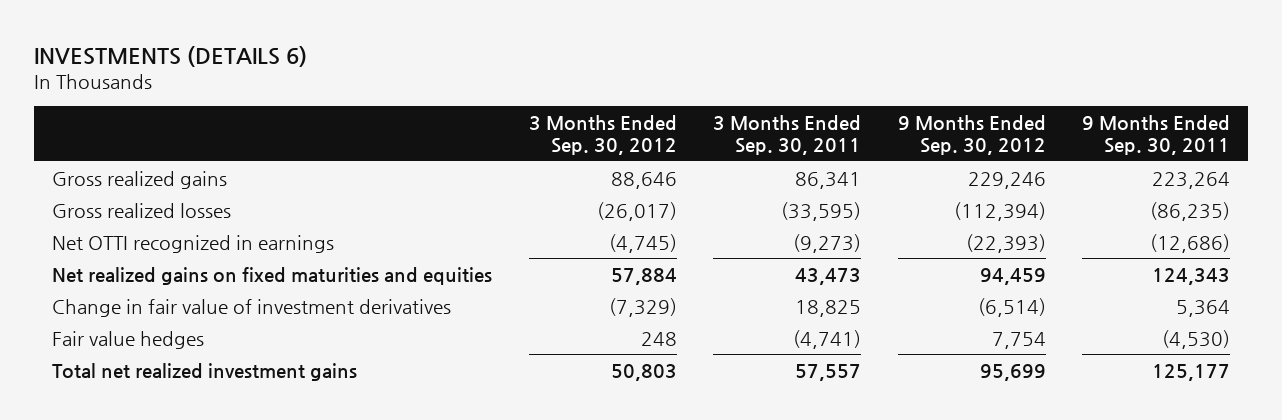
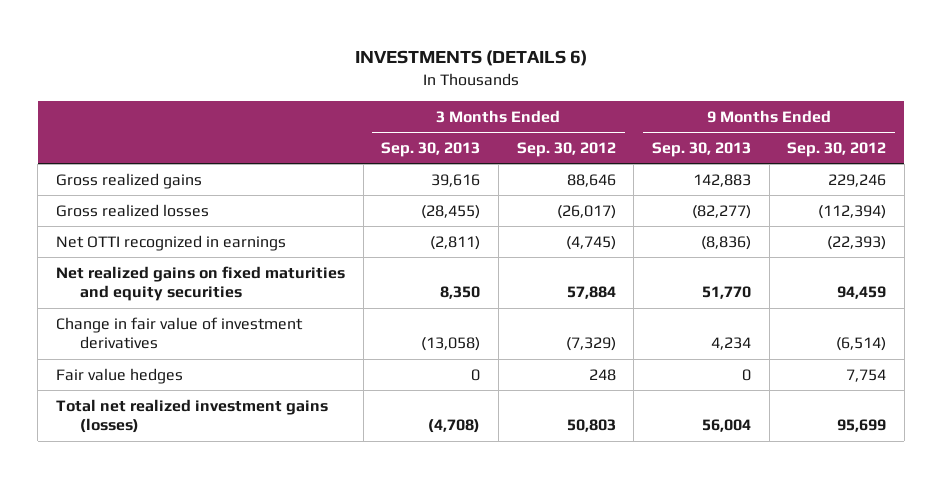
- | 3 Months Ended Sep. 30, 2012 | 3 Months Ended Sep. 30, 2011 | 9 Months Ended Sep. 30, 2012 | 9 Months Ended Sep. 30, 2011
+ | 3 Months Ended Sep. 30, 2013 | 3 Months Ended Sep. 30, 2012 | 9 Months Ended Sep. 30, 2013 | 9 Months Ended Sep. 30, 2012
- Net realized gains on fixed maturities and equities | 57,884 | 43,473 | 94,459 | 124,343
+ Net realized gains on fixed maturities and equity securities | 8,350 | 57,884 | 51,770 | 94,459
- Total net realized investment gains | 50,803 | 57,557 | 95,699 | 125,177
+ Total net realized investment gains (losses) | (4,708) | 50,803 | 56,004 | 95,699

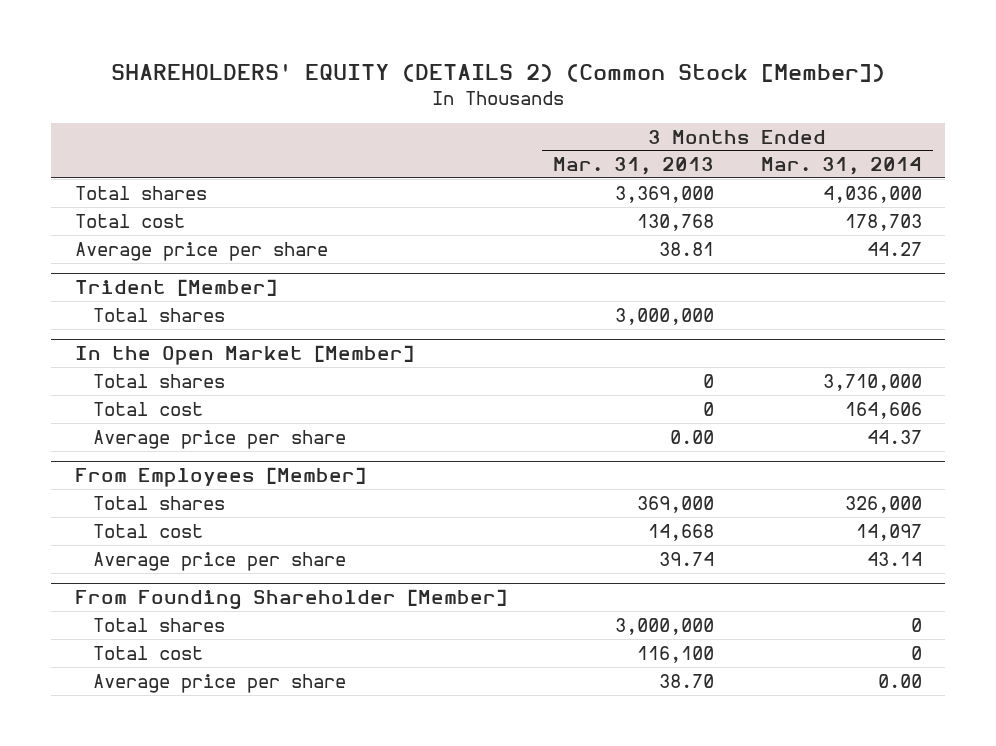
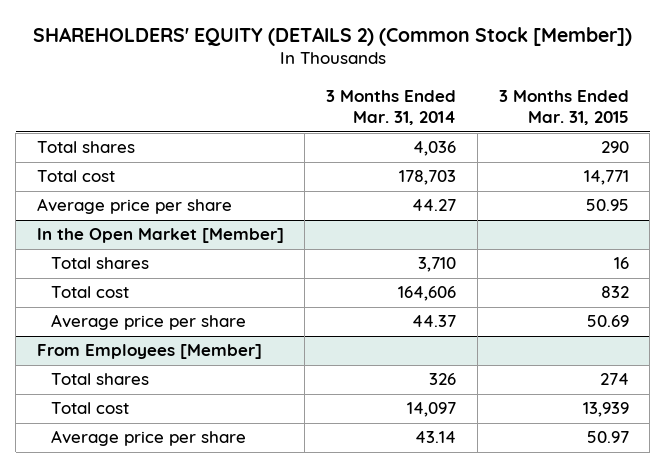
- | 3 Months Ended Mar. 31, 2013 | 3 Months Ended Mar. 31, 2014
+ | 3 Months Ended Mar. 31, 2014 | 3 Months Ended Mar. 31, 2015
- Total shares | 3,369,000 | 4,036,000
+ Total shares | 4,036 | 290
- Trident [Member]
- Total shares | 3,000,000 |
@ In the Open Market [Member]
- Total shares | 0 | 3,710,000
+ Total shares | 3,710 | 16
@ From Employees [Member]
- Total shares | 369,000 | 326,000
+ Total shares | 326 | 274
- From Founding Shareholder [Member]
- Total shares | 3,000,000 | 0
- Total cost | 116,100 | 0
- Average price per share | 38.70 | 0.00

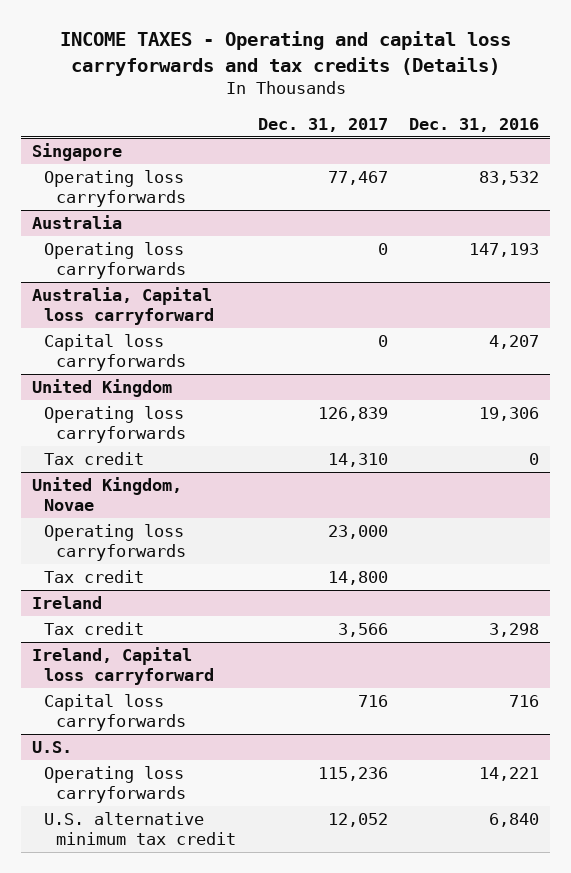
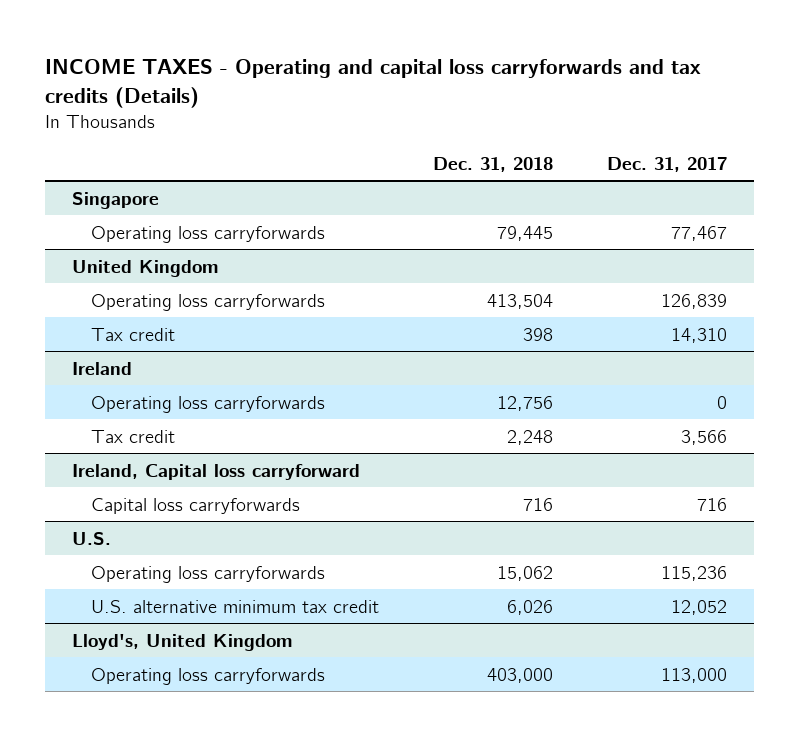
- | Dec. 31, 2017 | Dec. 31, 2016
+ | Dec. 31, 2018 | Dec. 31, 2017
- Australia
- Operating loss carryforwards | 0 | 147,193
- Australia, Capital loss carryforward
- Capital loss carryforwards | 0 | 4,207
- United Kingdom, Novae
- Operating loss carryforwards | 23,000 |
- Tax credit | 14,800 |
@ Ireland
+ Operating loss carryforwards | 12,756 | 0
+ Lloyd's, United Kingdom
+ Operating loss carryforwards | 403,000 | 113,000

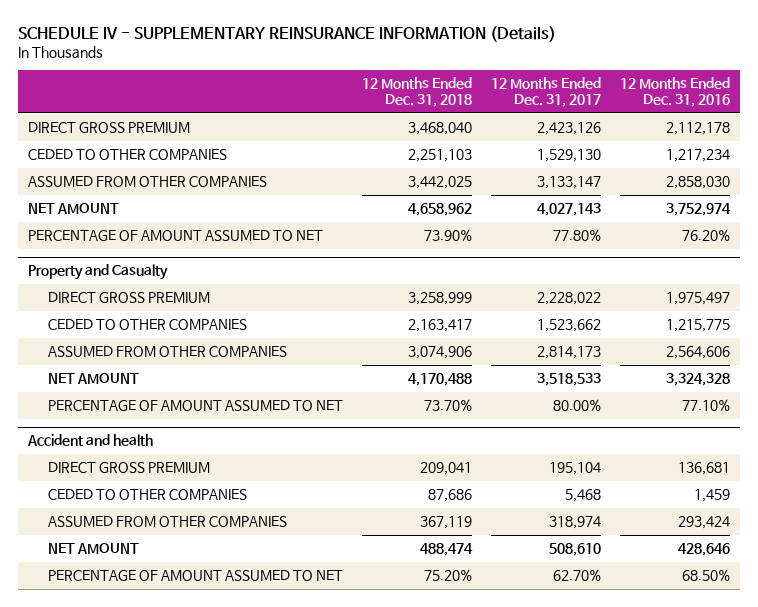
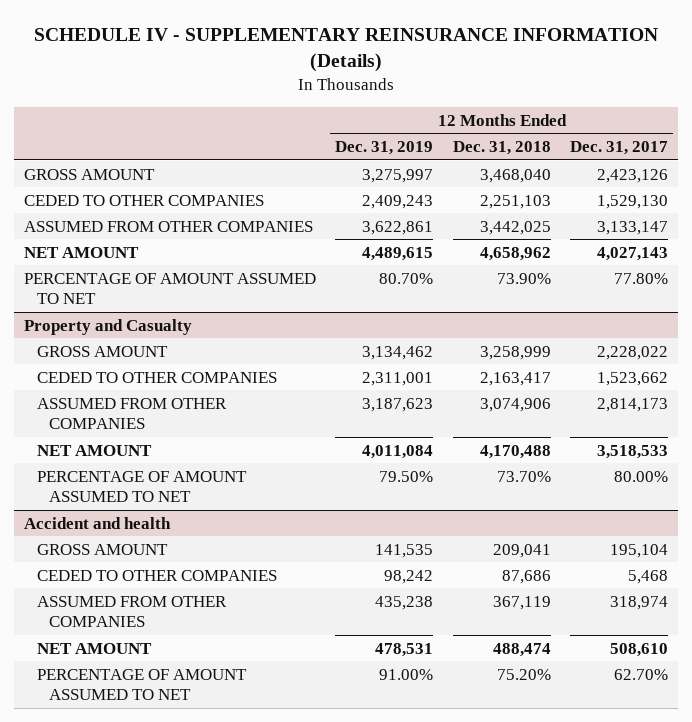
- | 12 Months Ended Dec. 31, 2018 | 12 Months Ended Dec. 31, 2017 | 12 Months Ended Dec. 31, 2016
+ | 12 Months Ended Dec. 31, 2019 | 12 Months Ended Dec. 31, 2018 | 12 Months Ended Dec. 31, 2017
- DIRECT GROSS PREMIUM | 3,468,040 | 2,423,126 | 2,112,178
+ GROSS AMOUNT | 3,275,997 | 3,468,040 | 2,423,126
@ Property and Casualty
- DIRECT GROSS PREMIUM | 3,258,999 | 2,228,022 | 1,975,497
+ GROSS AMOUNT | 3,134,462 | 3,258,999 | 2,228,022
@ Accident and health
- DIRECT GROSS PREMIUM | 209,041 | 195,104 | 136,681
+ GROSS AMOUNT | 141,535 | 209,041 | 195,104

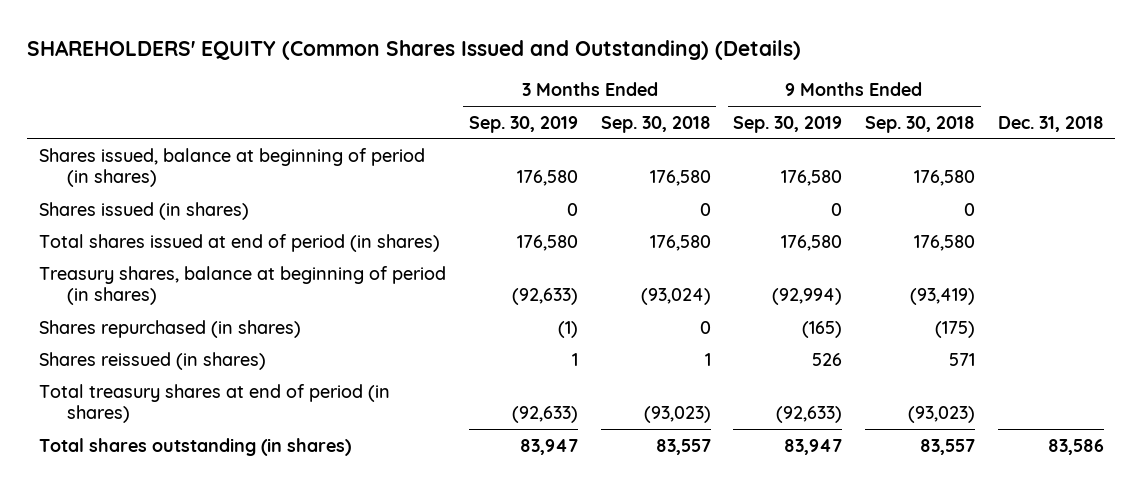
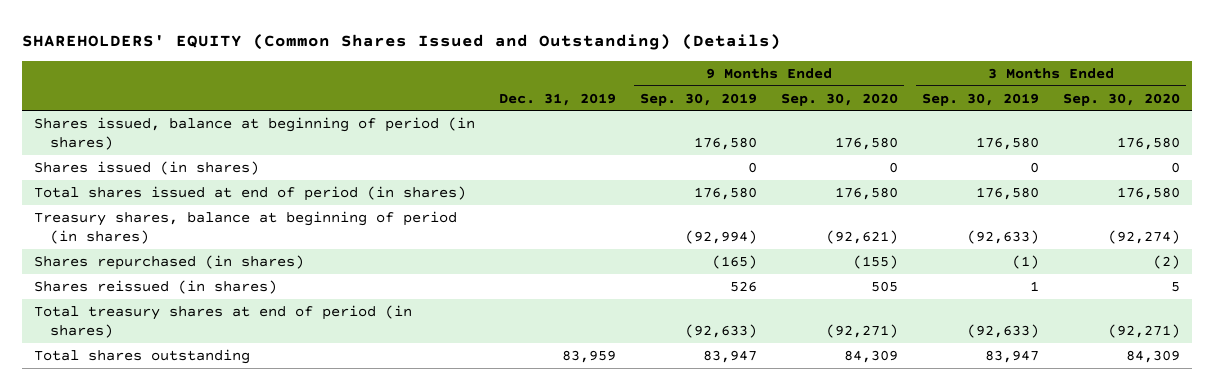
- | 3 Months Ended Sep. 30, 2019 | 3 Months Ended Sep. 30, 2018 | 9 Months Ended Sep. 30, 2019 | 9 Months Ended Sep. 30, 2018 | Dec. 31, 2018
+ | Dec. 31, 2019 | 9 Months Ended Sep. 30, 2019 | 9 Months Ended Sep. 30, 2020 | 3 Months Ended Sep. 30, 2019 | 3 Months Ended Sep. 30, 2020
- Total shares outstanding (in shares) | 83,947 | 83,557 | 83,947 | 83,557 | 83,586
+ Total shares outstanding | 83,959 | 83,947 | 84,309 | 83,947 | 84,309

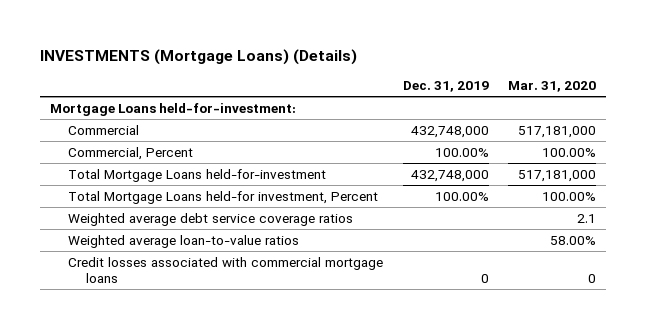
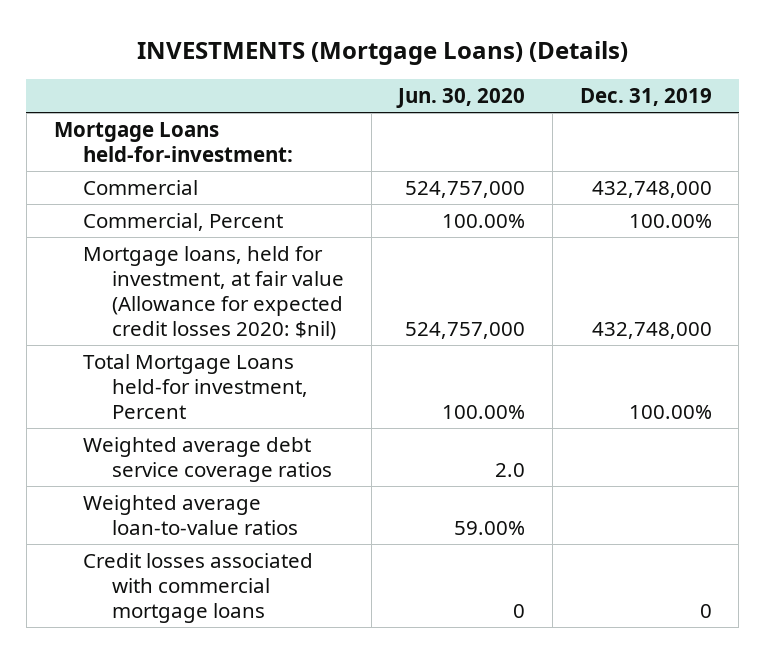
- | Dec. 31, 2019 | Mar. 31, 2020
+ | Jun. 30, 2020 | Dec. 31, 2019
- Total Mortgage Loans held-for-investment | 432,748,000 | 517,181,000
+ Mortgage loans, held for investment, at fair value (Allowance for expected credit losses 2020: $nil) | 524,757,000 | 432,748,000

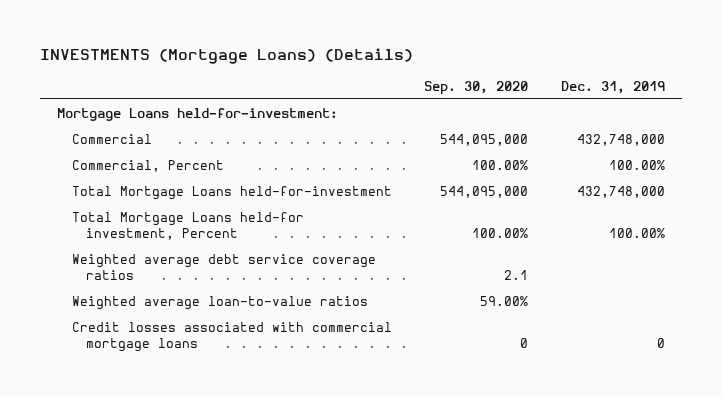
- | Jun. 30, 2020 | Dec. 31, 2019
+ | Sep. 30, 2020 | Dec. 31, 2019
- Mortgage loans, held for investment, at fair value (Allowance for expected credit losses 2020: $nil) | 524,757,000 | 432,748,000
+ Total Mortgage Loans held-for-investment | 544,095,000 | 432,748,000

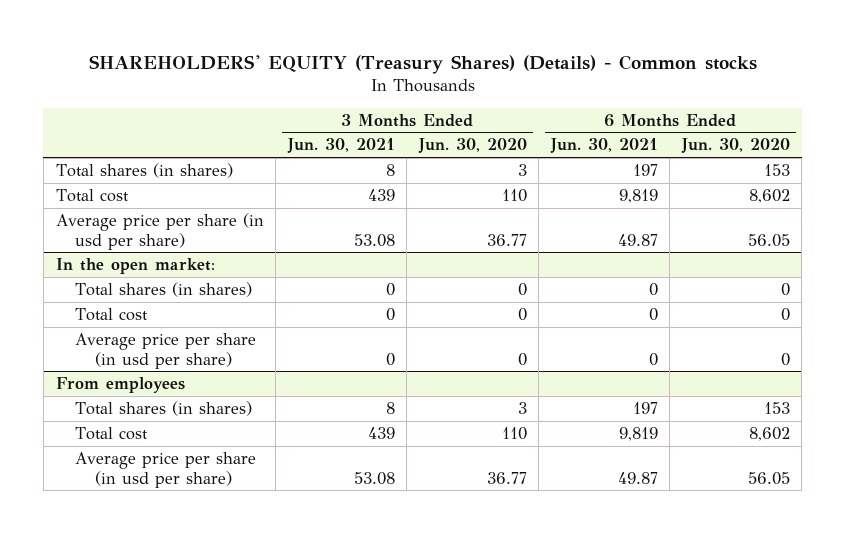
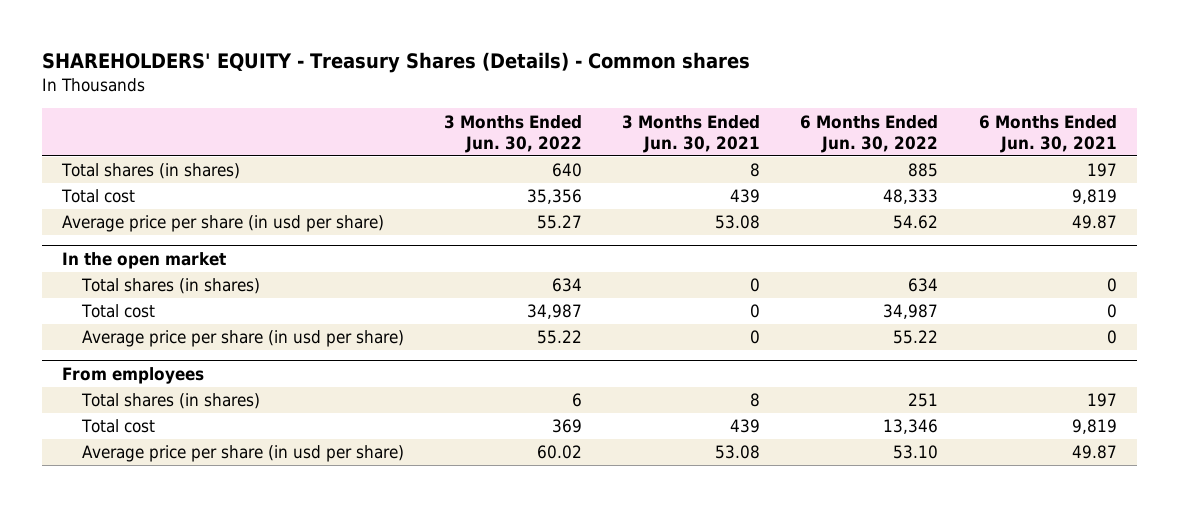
- SHAREHOLDERS' EQUITY (Treasury Shares) (Details) - Common stocks
+ SHAREHOLDERS' EQUITY - Treasury Shares (Details) - Common shares
- | 3 Months Ended Jun. 30, 2021 | 3 Months Ended Jun. 30, 2020 | 6 Months Ended Jun. 30, 2021 | 6 Months Ended Jun. 30, 2020
+ | 3 Months Ended Jun. 30, 2022 | 3 Months Ended Jun. 30, 2021 | 6 Months Ended Jun. 30, 2022 | 6 Months Ended Jun. 30, 2021
- In the open market:
+ In the open market

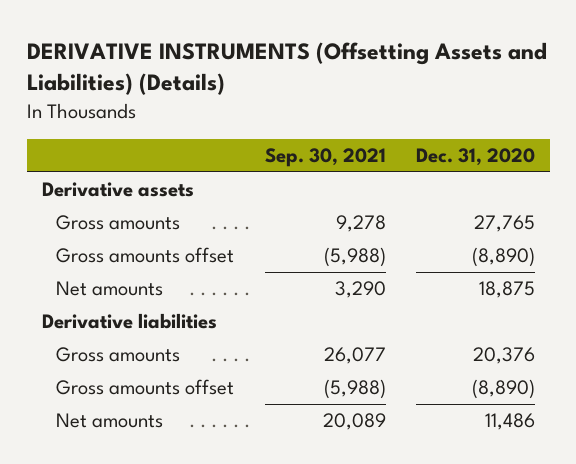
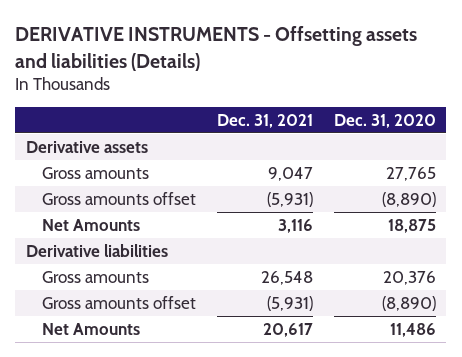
- DERIVATIVE INSTRUMENTS (Offsetting Assets and Liabilities) (Details)
+ DERIVATIVE INSTRUMENTS - Offsetting assets and liabilities (Details)
- | Sep. 30, 2021 | Dec. 31, 2020
+ | Dec. 31, 2021 | Dec. 31, 2020
- Net amounts | 3,290 | 18,875
+ Net Amounts | 3,116 | 18,875
- Net amounts | 20,089 | 11,486
+ Net Amounts | 20,617 | 11,486

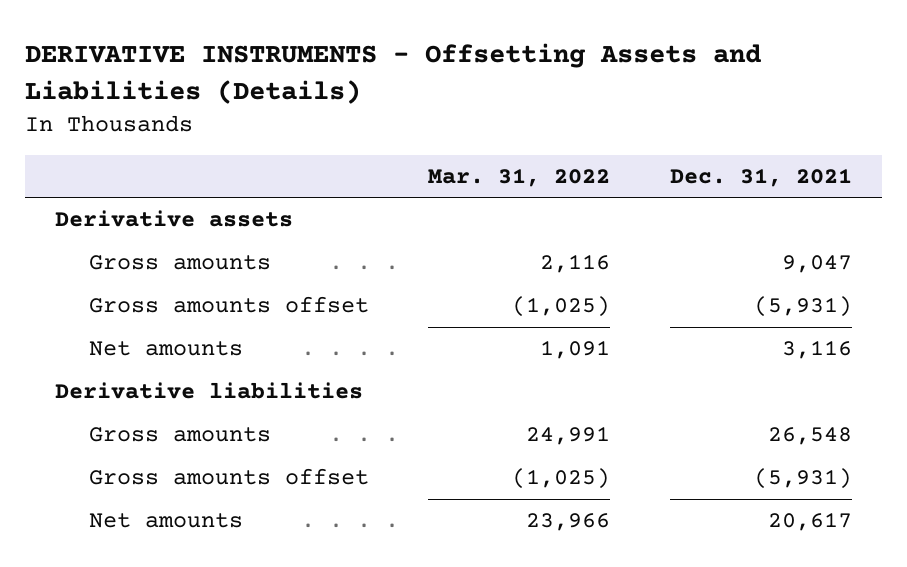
- DERIVATIVE INSTRUMENTS - Offsetting assets and liabilities (Details)
+ DERIVATIVE INSTRUMENTS - Offsetting Assets and Liabilities (Details)
- | Dec. 31, 2021 | Dec. 31, 2020
+ | Mar. 31, 2022 | Dec. 31, 2021
- Net Amounts | 3,116 | 18,875
+ Net amounts | 1,091 | 3,116
- Net Amounts | 20,617 | 11,486
+ Net amounts | 23,966 | 20,617

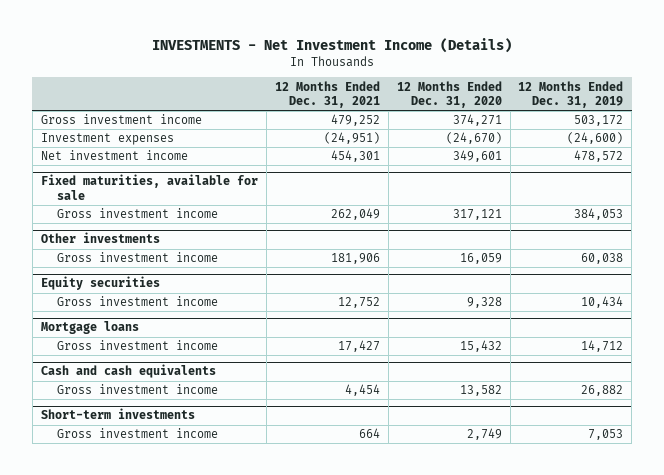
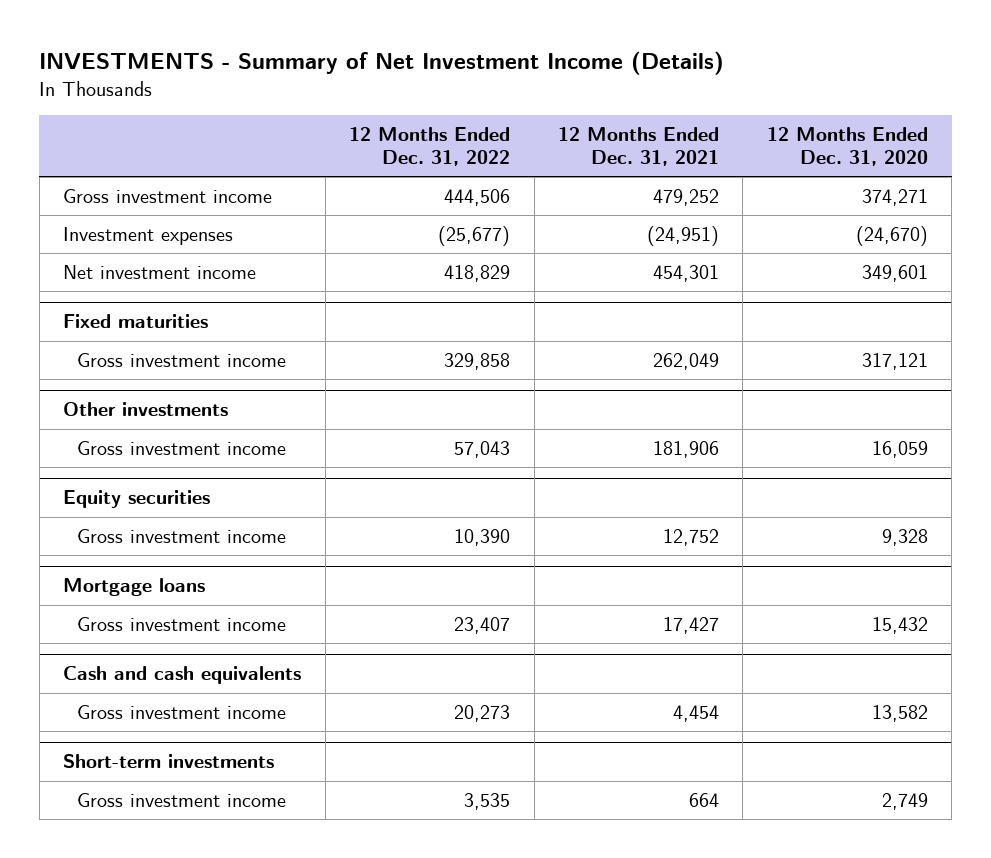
- INVESTMENTS - Net Investment Income (Details)
+ INVESTMENTS - Summary of Net Investment Income (Details)
- | 12 Months Ended Dec. 31, 2021 | 12 Months Ended Dec. 31, 2020 | 12 Months Ended Dec. 31, 2019
+ | 12 Months Ended Dec. 31, 2022 | 12 Months Ended Dec. 31, 2021 | 12 Months Ended Dec. 31, 2020
- Fixed maturities, available for sale
+ Fixed maturities

